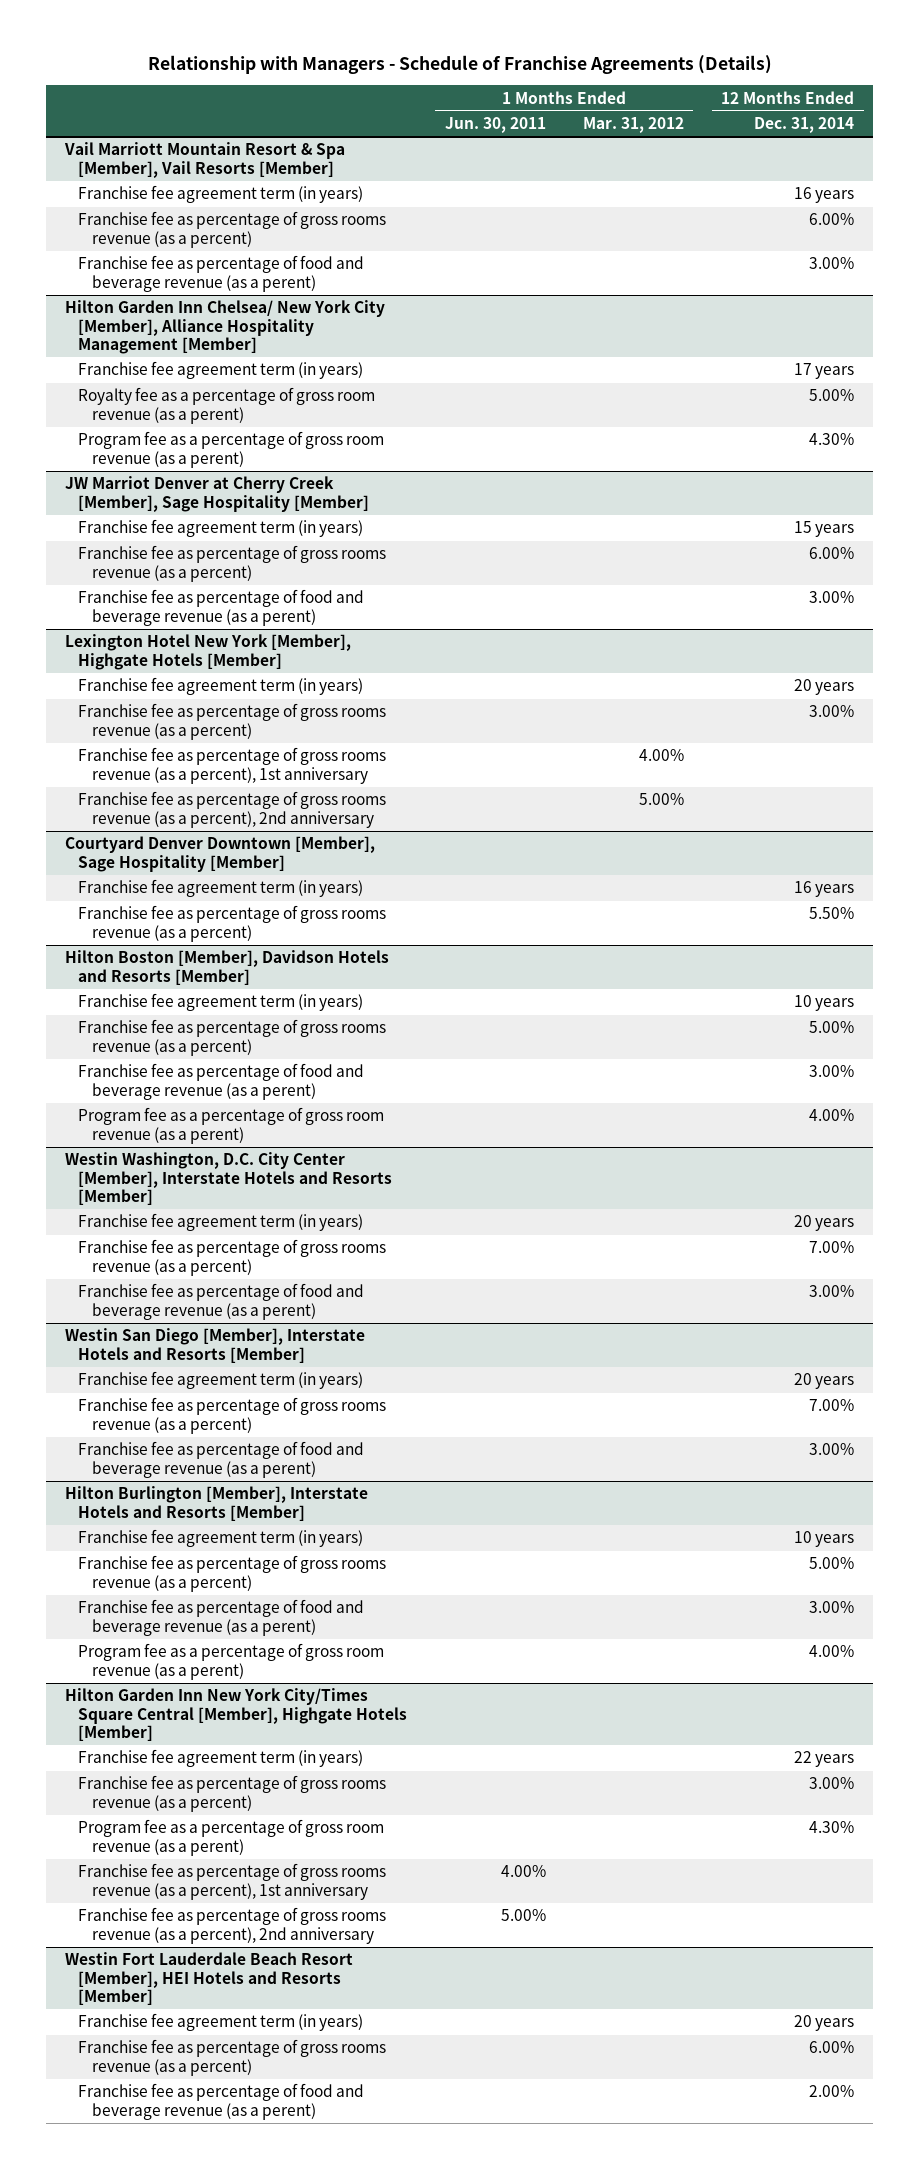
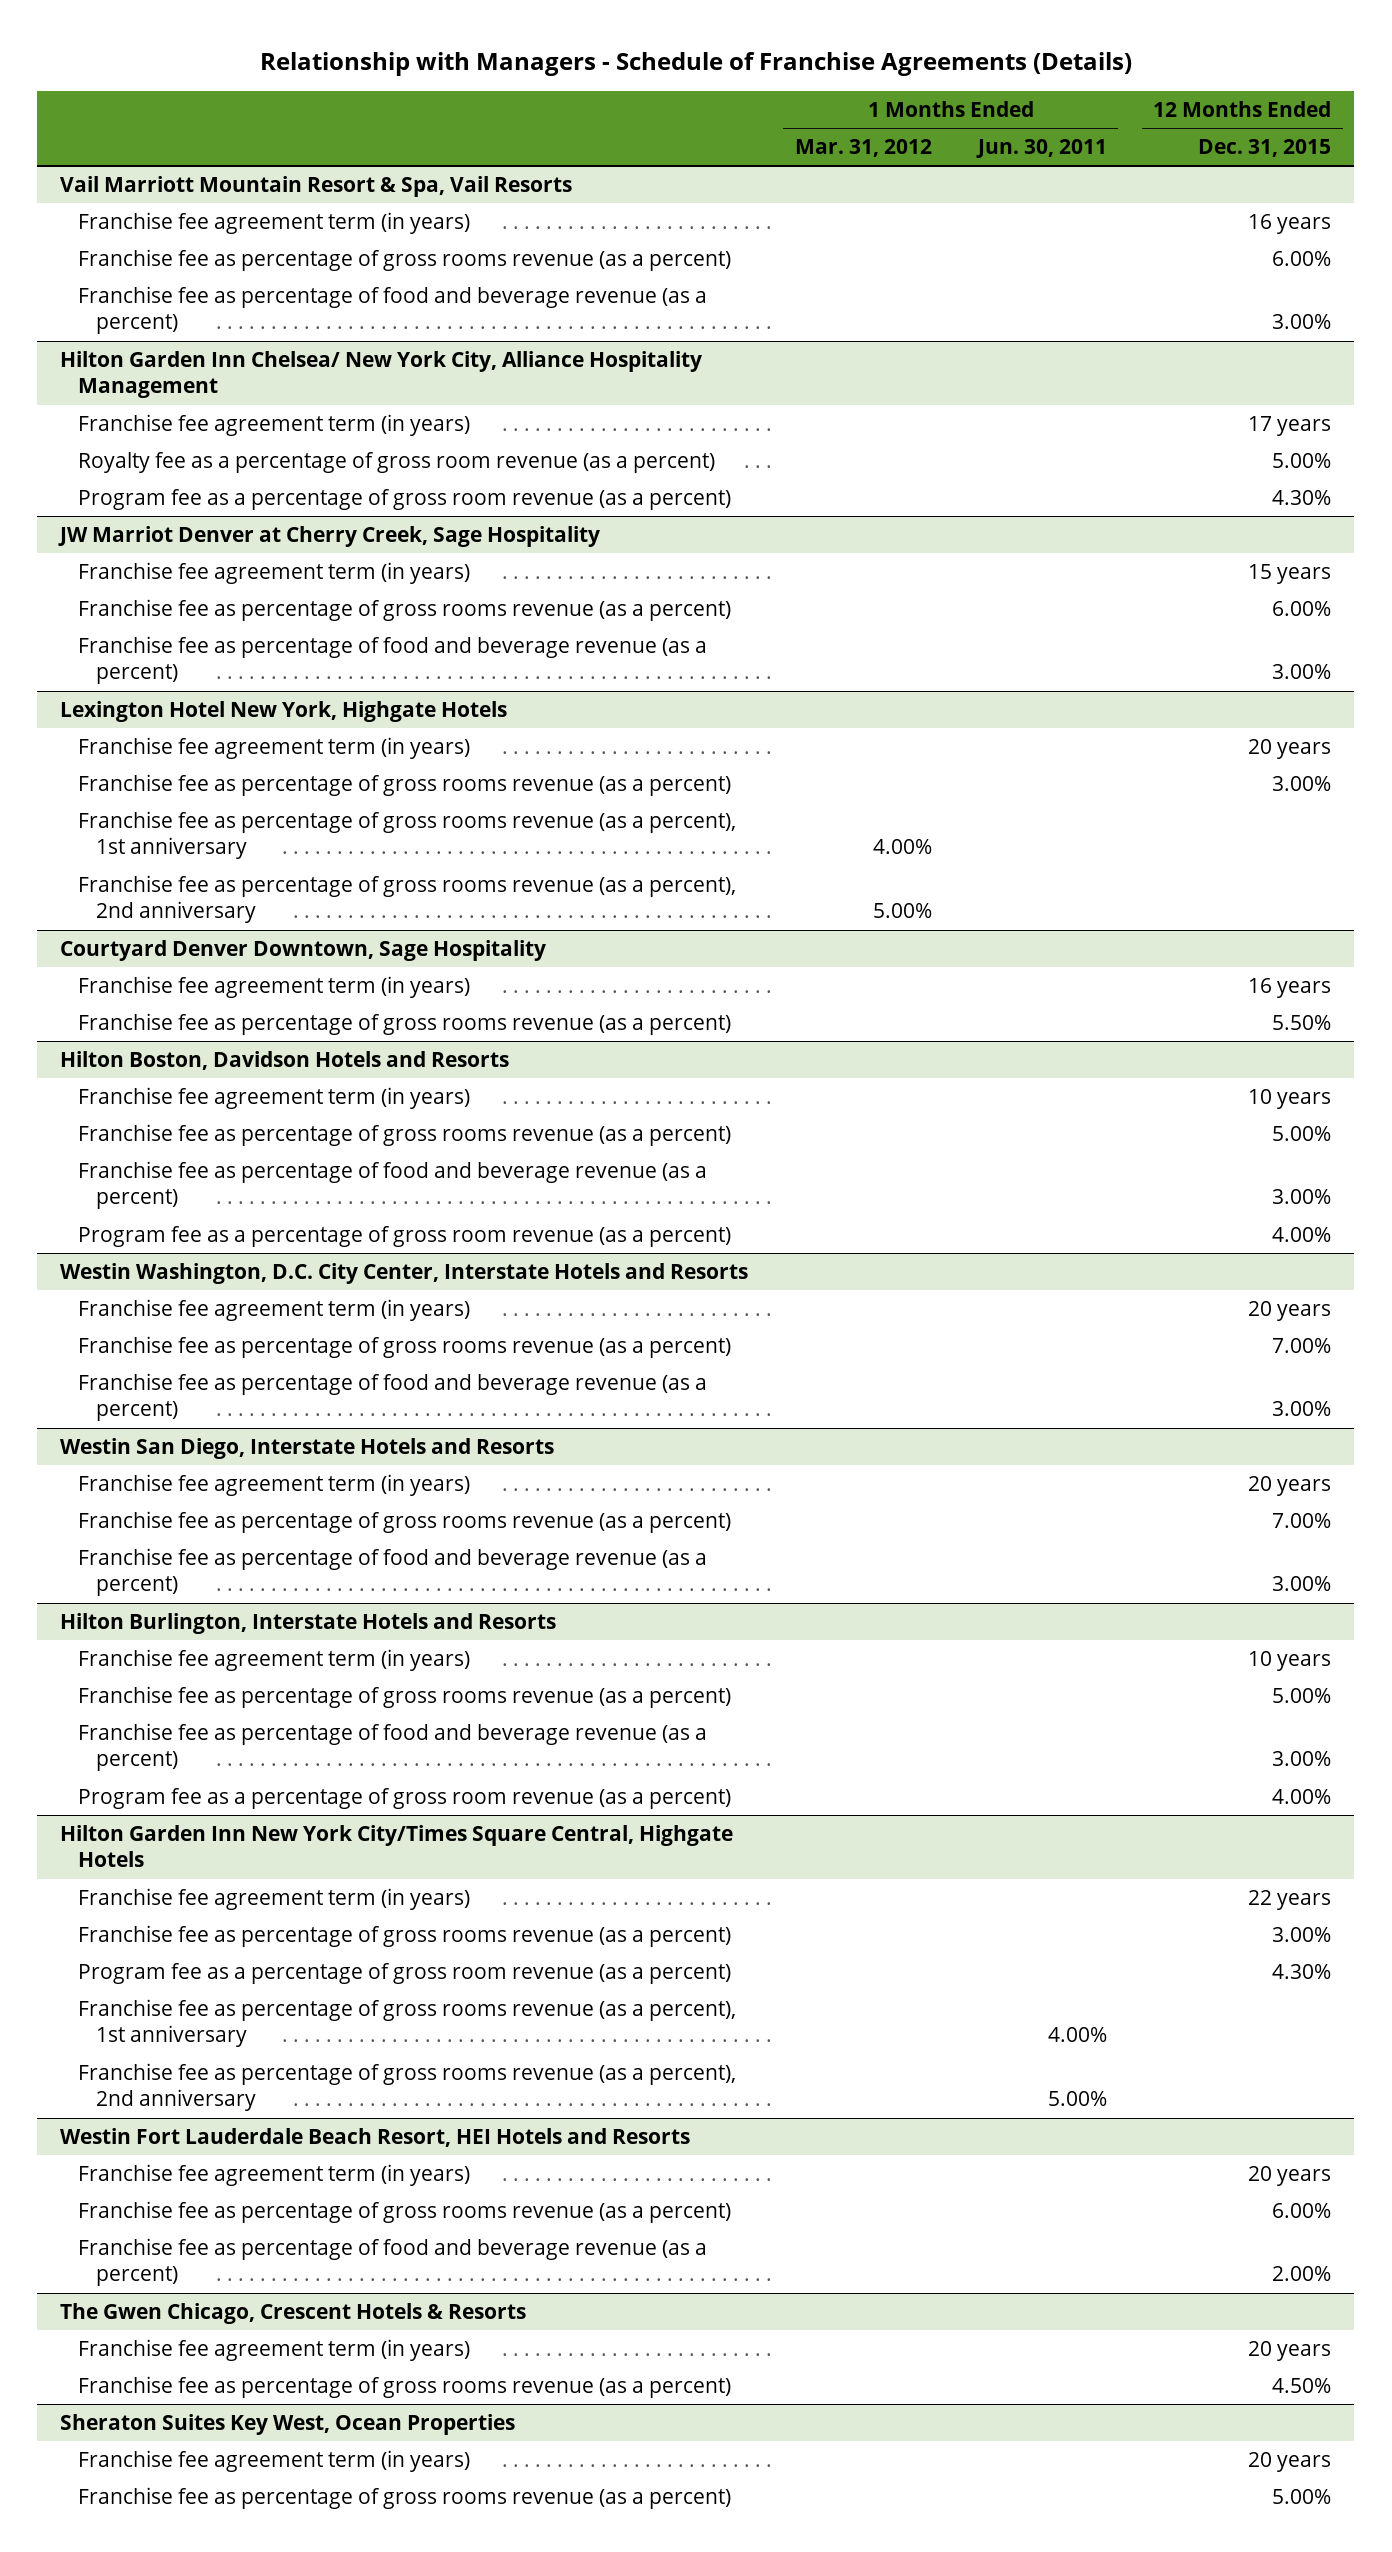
- | 1 Months Ended Jun. 30, 2011 | 1 Months Ended Mar. 31, 2012 | 12 Months Ended Dec. 31, 2014
+ | 1 Months Ended Mar. 31, 2012 | 1 Months Ended Jun. 30, 2011 | 12 Months Ended Dec. 31, 2015
- Vail Marriott Mountain Resort & Spa [Member], Vail Resorts [Member]
+ Vail Marriott Mountain Resort & Spa, Vail Resorts
- Franchise fee as percentage of food and beverage revenue (as a perent) | | | 3.00%
- Hilton Garden Inn Chelsea/ New York City [Member], Alliance Hospitality Management [Member]
+ Franchise fee as percentage of food and beverage revenue (as a percent) | | | 3.00%
+ Hilton Garden Inn Chelsea/ New York City, Alliance Hospitality Management
- Royalty fee as a percentage of gross room revenue (as a perent) | | | 5.00%
- Program fee as a percentage of gross room revenue (as a perent) | | | 4.30%
- JW Marriot Denver at Cherry Creek [Member], Sage Hospitality [Member]
+ Royalty fee as a percentage of gross room revenue (as a percent) | | | 5.00%
+ Program fee as a percentage of gross room revenue (as a percent) | | | 4.30%
+ JW Marriot Denver at Cherry Creek, Sage Hospitality
- Franchise fee as percentage of food and beverage revenue (as a perent) | | | 3.00%
- Lexington Hotel New York [Member], Highgate Hotels [Member]
+ Franchise fee as percentage of food and beverage revenue (as a percent) | | | 3.00%
+ Lexington Hotel New York, Highgate Hotels
- Courtyard Denver Downtown [Member], Sage Hospitality [Member]
+ Courtyard Denver Downtown, Sage Hospitality
- Hilton Boston [Member], Davidson Hotels and Resorts [Member]
+ Hilton Boston, Davidson Hotels and Resorts
- Franchise fee as percentage of food and beverage revenue (as a perent) | | | 3.00%
- Program fee as a percentage of gross room revenue (as a perent) | | | 4.00%
- Westin Washington, D.C. City Center [Member], Interstate Hotels and Resorts [Member]
+ Franchise fee as percentage of food and beverage revenue (as a percent) | | | 3.00%
+ Program fee as a percentage of gross room revenue (as a percent) | | | 4.00%
+ Westin Washington, D.C. City Center, Interstate Hotels and Resorts
- Franchise fee as percentage of food and beverage revenue (as a perent) | | | 3.00%
- Westin San Diego [Member], Interstate Hotels and Resorts [Member]
+ Franchise fee as percentage of food and beverage revenue (as a percent) | | | 3.00%
+ Westin San Diego, Interstate Hotels and Resorts
- Franchise fee as percentage of food and beverage revenue (as a perent) | | | 3.00%
- Hilton Burlington [Member], Interstate Hotels and Resorts [Member]
+ Franchise fee as percentage of food and beverage revenue (as a percent) | | | 3.00%
+ Hilton Burlington, Interstate Hotels and Resorts
- Franchise fee as percentage of food and beverage revenue (as a perent) | | | 3.00%
- Program fee as a percentage of gross room revenue (as a perent) | | | 4.00%
- Hilton Garden Inn New York City/Times Square Central [Member], Highgate Hotels [Member]
+ Franchise fee as percentage of food and beverage revenue (as a percent) | | | 3.00%
+ Program fee as a percentage of gross room revenue (as a percent) | | | 4.00%
+ Hilton Garden Inn New York City/Times Square Central, Highgate Hotels
- Program fee as a percentage of gross room revenue (as a perent) | | | 4.30%
+ Program fee as a percentage of gross room revenue (as a percent) | | | 4.30%
- Westin Fort Lauderdale Beach Resort [Member], HEI Hotels and Resorts [Member]
+ Westin Fort Lauderdale Beach Resort, HEI Hotels and Resorts
- Franchise fee as percentage of food and beverage revenue (as a perent) | | | 2.00%
+ Franchise fee as percentage of food and beverage revenue (as a percent) | | | 2.00%
+ The Gwen Chicago, Crescent Hotels & Resorts
+ Franchise fee agreement term (in years) | | | 20 years
+ Franchise fee as percentage of gross rooms revenue (as a percent) | | | 4.50%
+ Sheraton Suites Key West, Ocean Properties
+ Franchise fee agreement term (in years) | | | 20 years
+ Franchise fee as percentage of gross rooms revenue (as a percent) | | | 5.00%

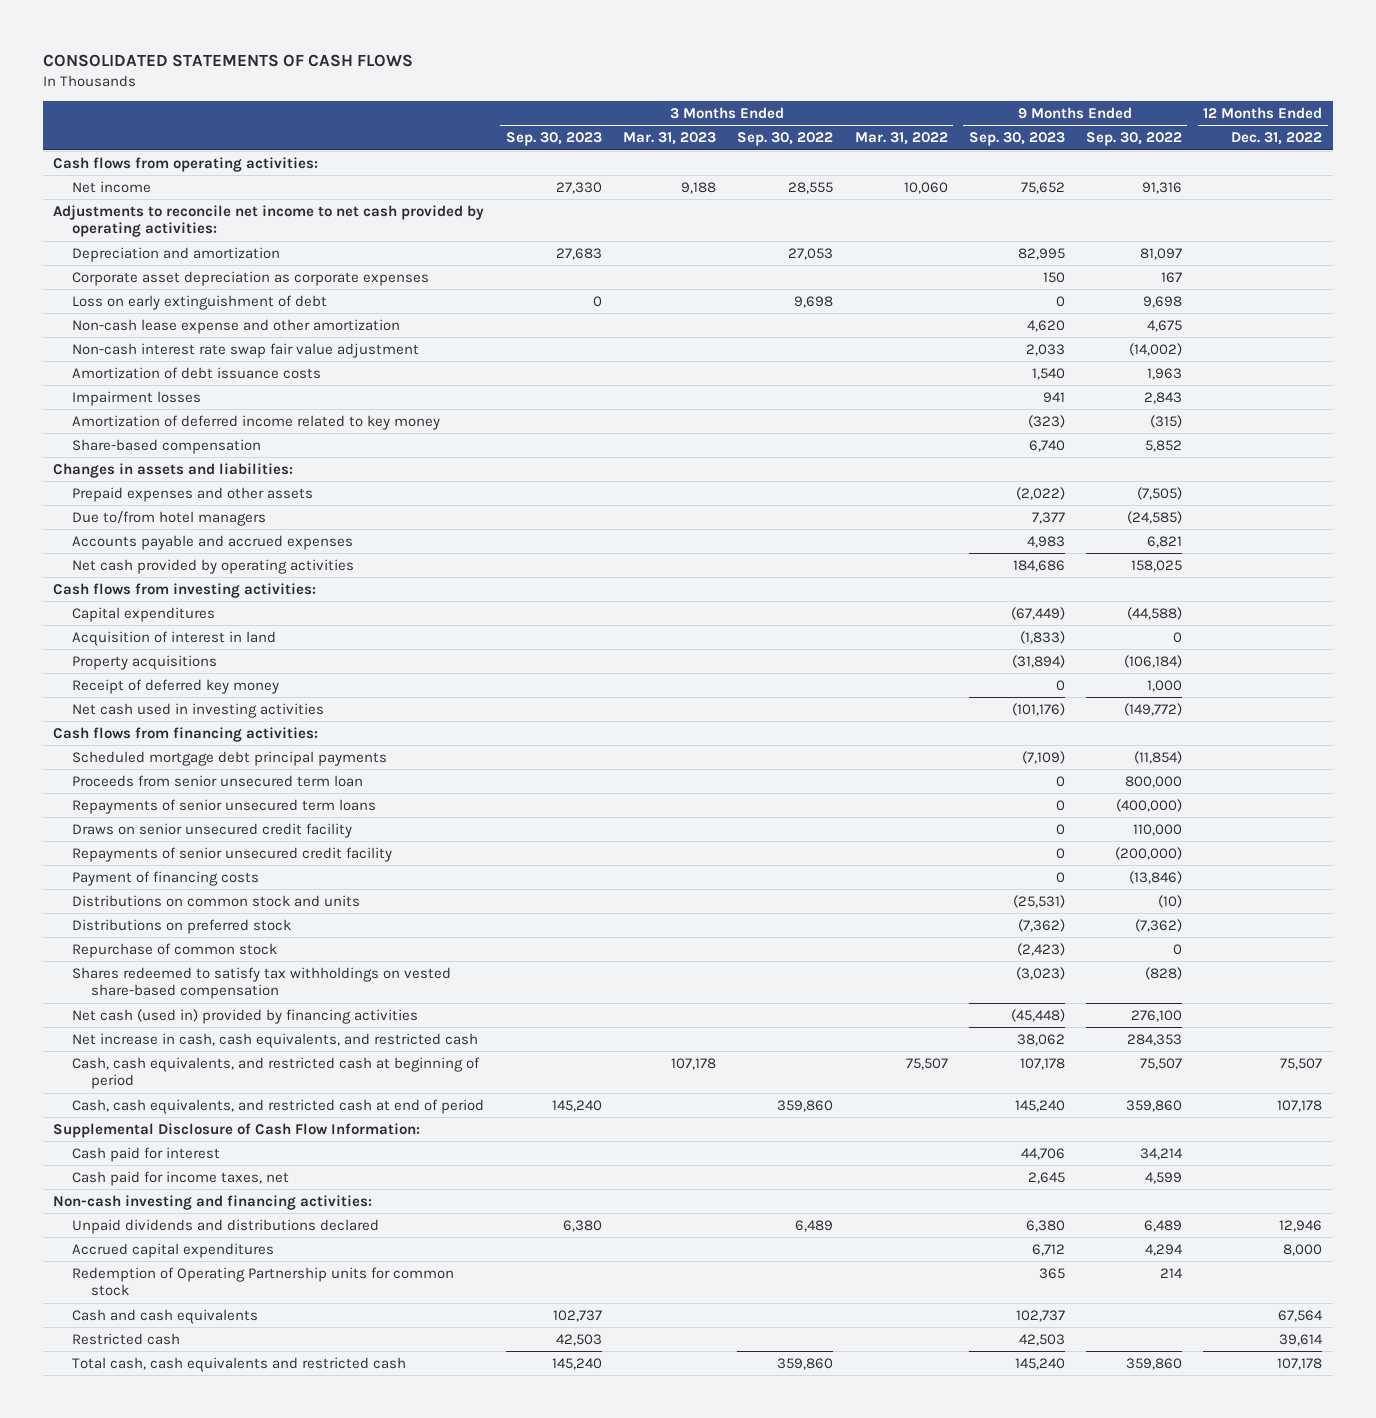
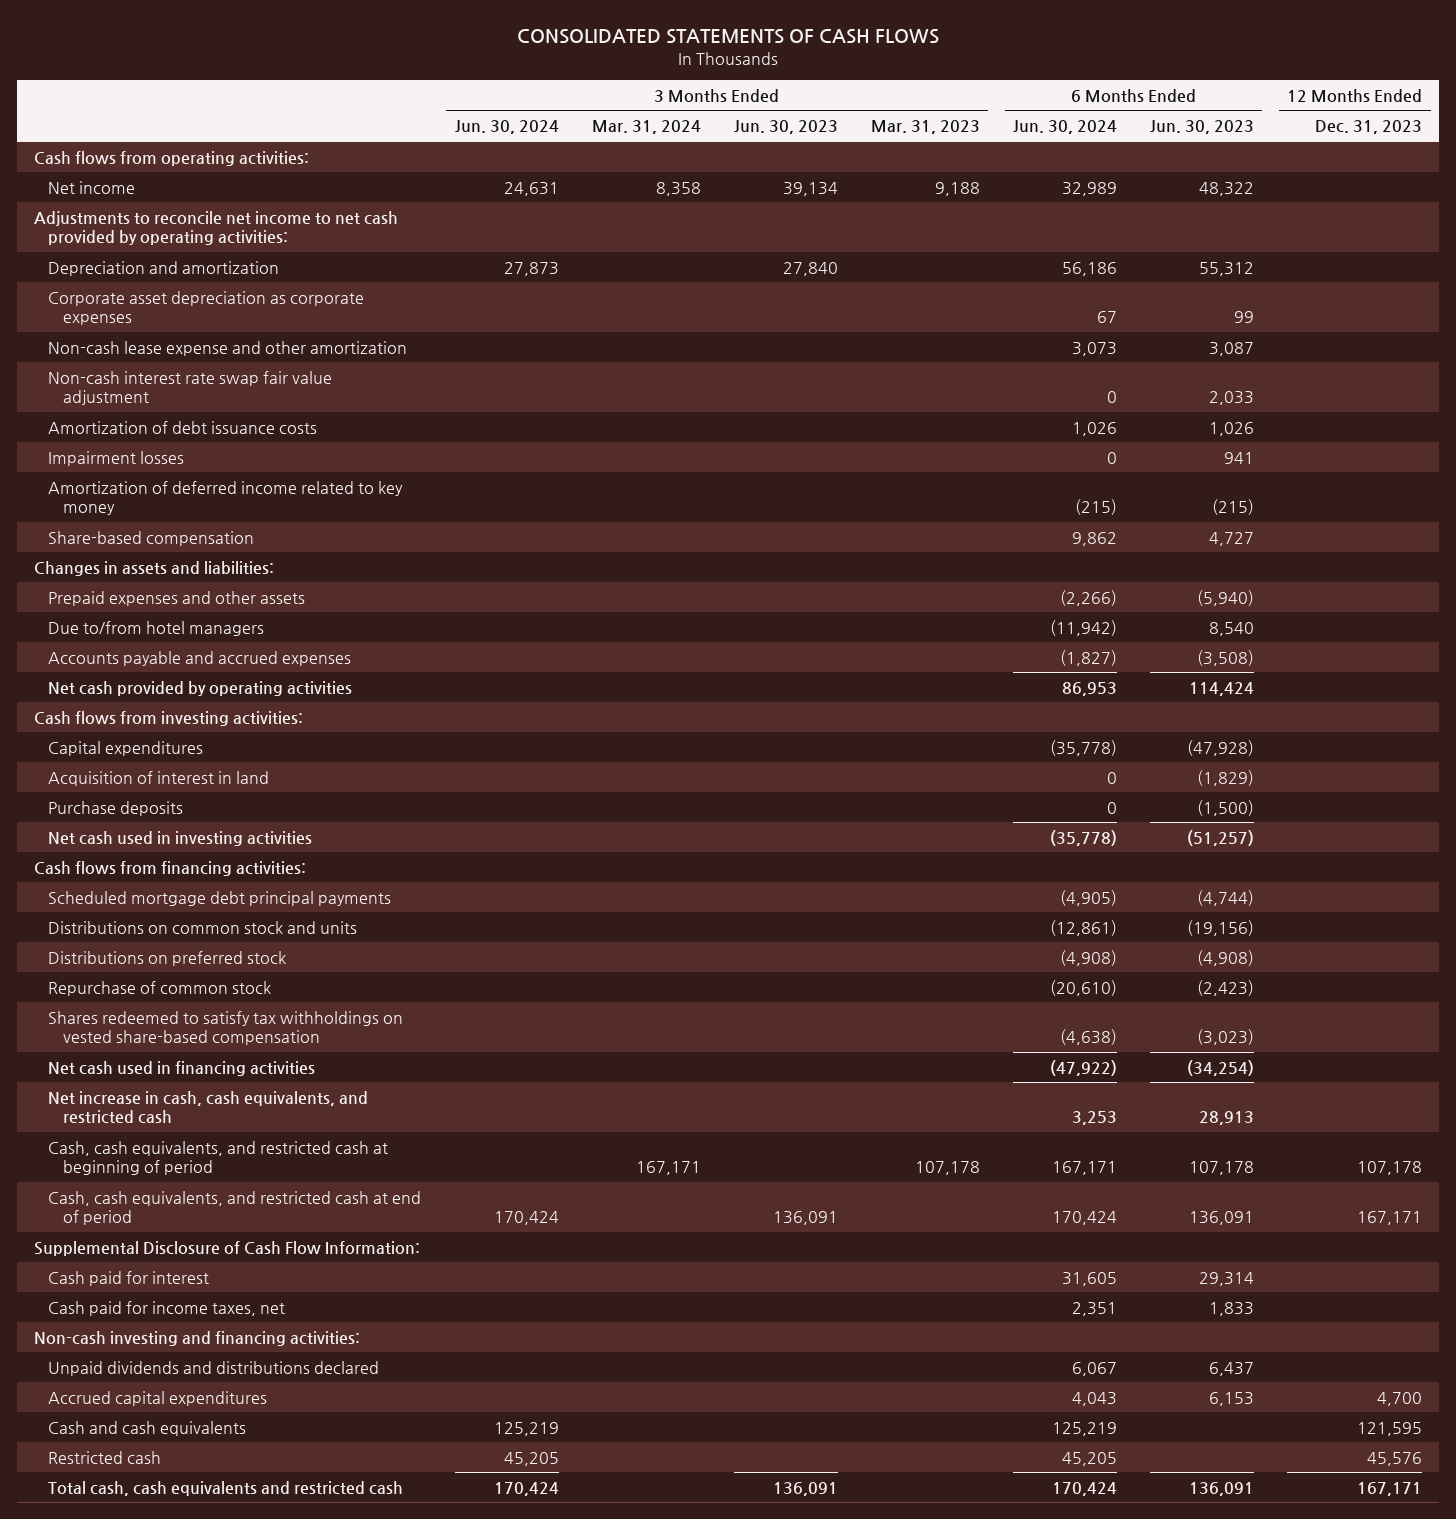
- | 3 Months Ended Sep. 30, 2023 | 3 Months Ended Mar. 31, 2023 | 3 Months Ended Sep. 30, 2022 | 3 Months Ended Mar. 31, 2022 | 9 Months Ended Sep. 30, 2023 | 9 Months Ended Sep. 30, 2022 | 12 Months Ended Dec. 31, 2022
+ | 3 Months Ended Jun. 30, 2024 | 3 Months Ended Mar. 31, 2024 | 3 Months Ended Jun. 30, 2023 | 3 Months Ended Mar. 31, 2023 | 6 Months Ended Jun. 30, 2024 | 6 Months Ended Jun. 30, 2023 | 12 Months Ended Dec. 31, 2023
- Loss on early extinguishment of debt | 0 | | 9,698 | | 0 | 9,698 |
- Property acquisitions | | | | | (31,894) | (106,184) |
- Receipt of deferred key money | | | | | 0 | 1,000 |
+ Purchase deposits | | | | | 0 | (1,500) |
- Proceeds from senior unsecured term loan | | | | | 0 | 800,000 |
- Repayments of senior unsecured term loans | | | | | 0 | (400,000) |
- Draws on senior unsecured credit facility | | | | | 0 | 110,000 |
- Repayments of senior unsecured credit facility | | | | | 0 | (200,000) |
- Payment of financing costs | | | | | 0 | (13,846) |
- Net cash (used in) provided by financing activities | | | | | (45,448) | 276,100 |
+ Net cash used in financing activities | | | | | (47,922) | (34,254) |
- Redemption of Operating Partnership units for common stock | | | | | 365 | 214 |

